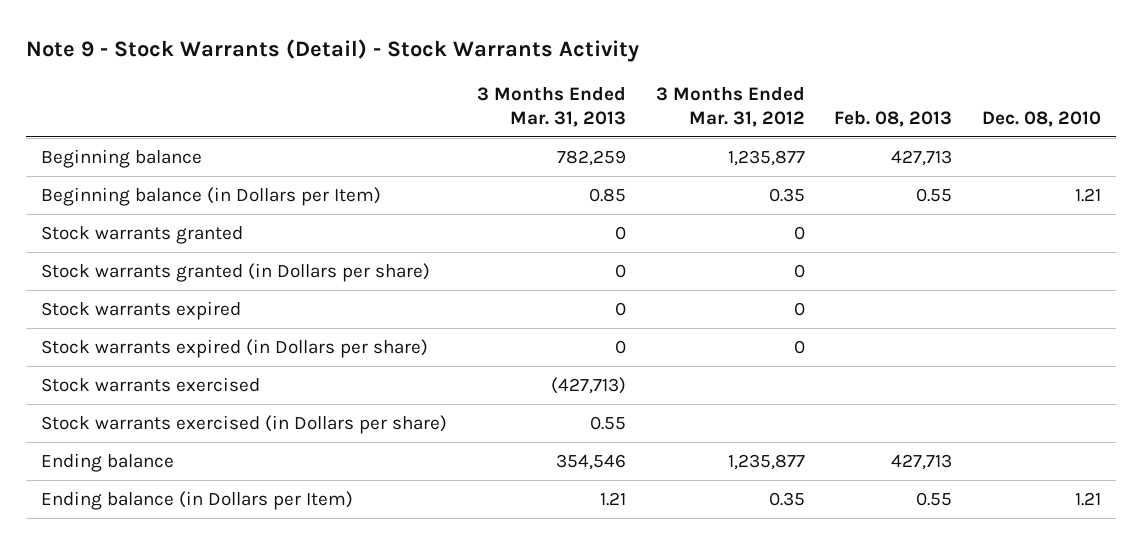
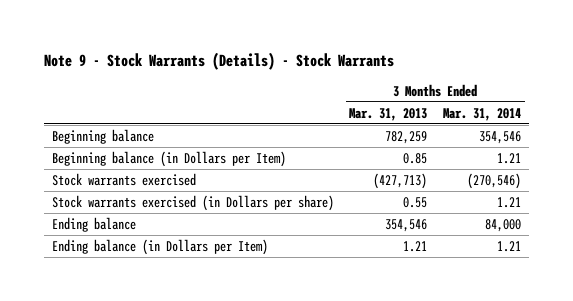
- Note 9 - Stock Warrants (Detail) - Stock Warrants Activity
+ Note 9 - Stock Warrants (Details) - Stock Warrants
- | 3 Months Ended Mar. 31, 2013 | 3 Months Ended Mar. 31, 2012 | Feb. 08, 2013 | Dec. 08, 2010
+ | 3 Months Ended Mar. 31, 2013 | 3 Months Ended Mar. 31, 2014
- Stock warrants granted | 0 | 0 | |
- Stock warrants granted (in Dollars per share) | 0 | 0 | |
- Stock warrants expired | 0 | 0 | |
- Stock warrants expired (in Dollars per share) | 0 | 0 | |

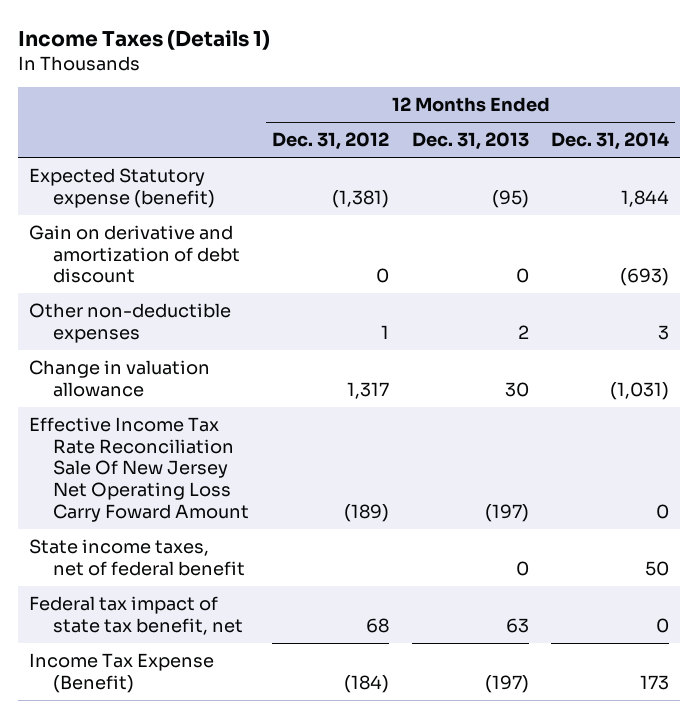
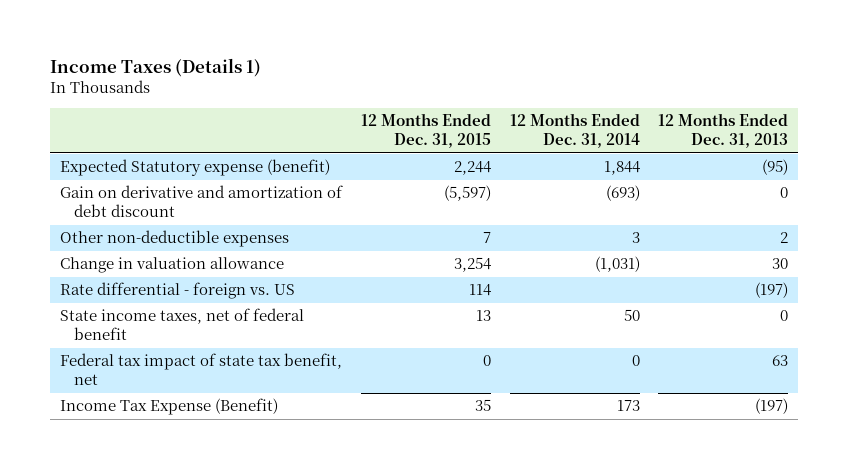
- | 12 Months Ended Dec. 31, 2012 | 12 Months Ended Dec. 31, 2013 | 12 Months Ended Dec. 31, 2014
+ | 12 Months Ended Dec. 31, 2015 | 12 Months Ended Dec. 31, 2014 | 12 Months Ended Dec. 31, 2013
- Effective Income Tax Rate Reconciliation Sale Of New Jersey Net Operating Loss Carry Foward Amount | (189) | (197) | 0
+ Rate differential - foreign vs. US | 114 | | (197)

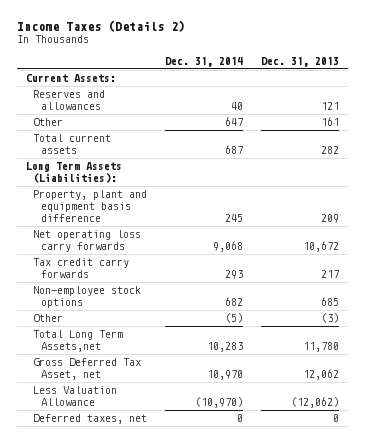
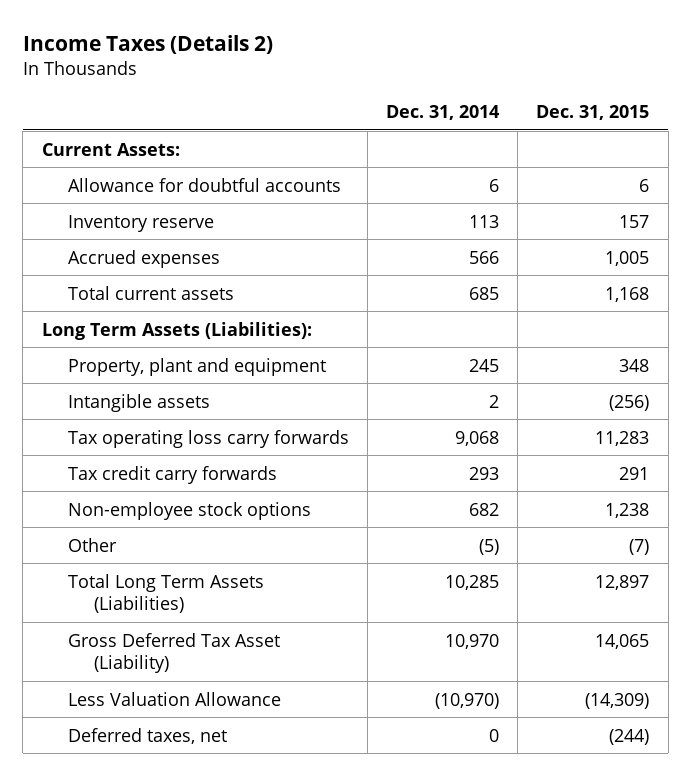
- | Dec. 31, 2014 | Dec. 31, 2013
+ | Dec. 31, 2014 | Dec. 31, 2015
- Reserves and allowances | 40 | 121
- Other | 647 | 161
- Total current assets | 687 | 282
+ Allowance for doubtful accounts | 6 | 6
+ Inventory reserve | 113 | 157
+ Accrued expenses | 566 | 1,005
+ Total current assets | 685 | 1,168
- Property, plant and equipment basis difference | 245 | 209
- Net operating loss carry forwards | 9,068 | 10,672
+ Property, plant and equipment | 245 | 348
+ Intangible assets | 2 | (256)
+ Tax operating loss carry forwards | 9,068 | 11,283
- Total Long Term Assets,net | 10,283 | 11,780
- Gross Deferred Tax Asset, net | 10,970 | 12,062
+ Total Long Term Assets (Liabilities) | 10,285 | 12,897
+ Gross Deferred Tax Asset (Liability) | 10,970 | 14,065

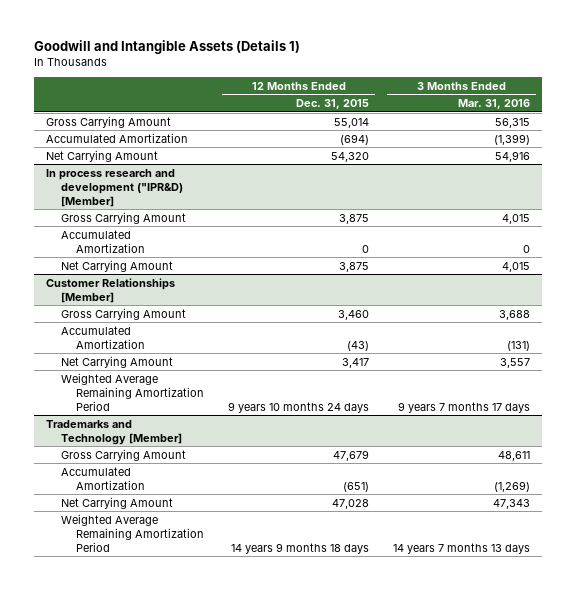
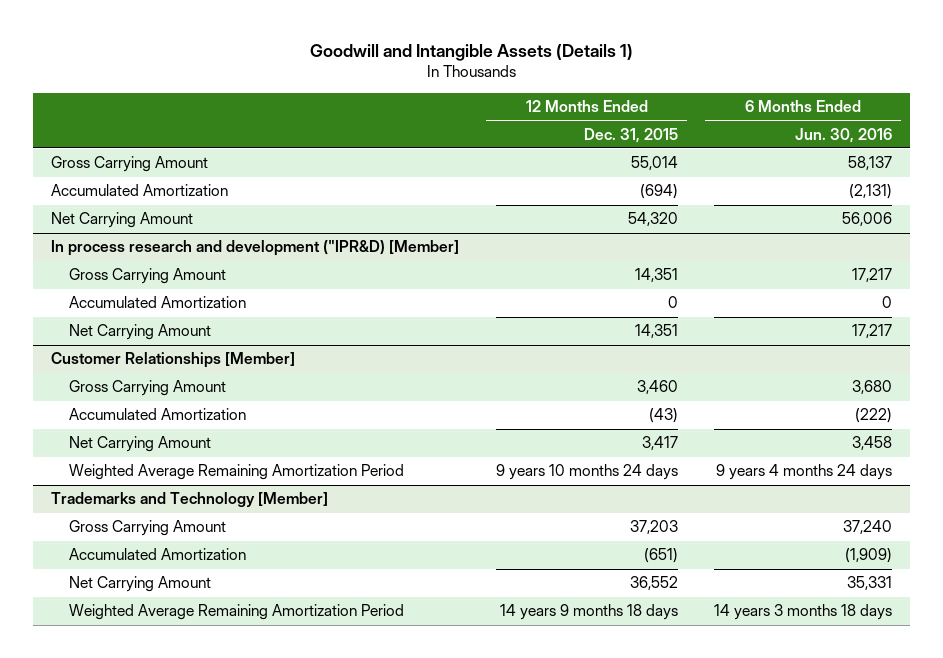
- | 12 Months Ended Dec. 31, 2015 | 3 Months Ended Mar. 31, 2016
+ | 12 Months Ended Dec. 31, 2015 | 6 Months Ended Jun. 30, 2016
@ In process research and development ("IPR&D) [Member]
- Gross Carrying Amount | 3,875 | 4,015
+ Gross Carrying Amount | 14,351 | 17,217
- Net Carrying Amount | 3,875 | 4,015
+ Net Carrying Amount | 14,351 | 17,217
@ Trademarks and Technology [Member]
- Gross Carrying Amount | 47,679 | 48,611
+ Gross Carrying Amount | 37,203 | 37,240
- Net Carrying Amount | 47,028 | 47,343
+ Net Carrying Amount | 36,552 | 35,331

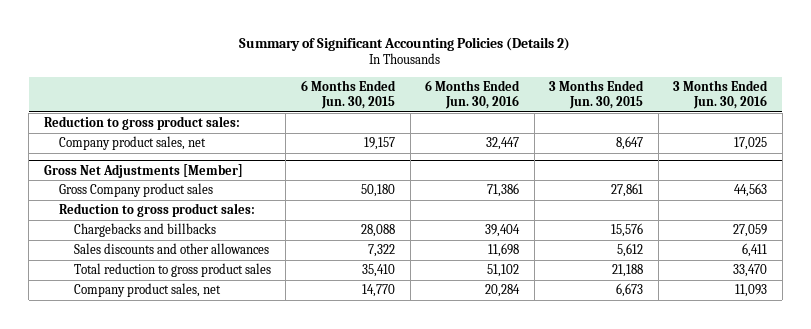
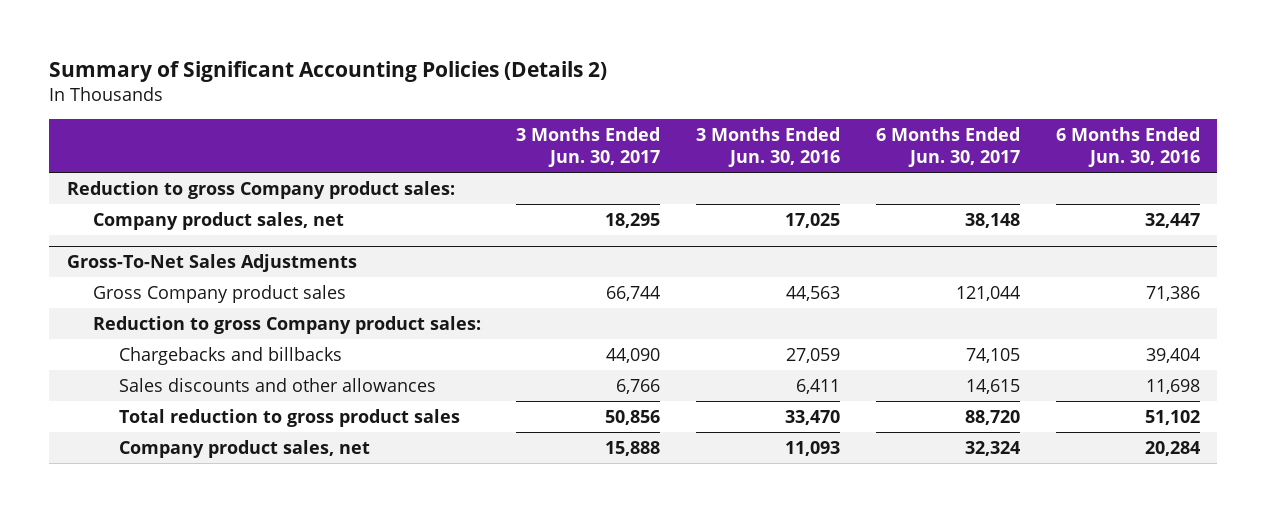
- | 6 Months Ended Jun. 30, 2015 | 6 Months Ended Jun. 30, 2016 | 3 Months Ended Jun. 30, 2015 | 3 Months Ended Jun. 30, 2016
+ | 3 Months Ended Jun. 30, 2017 | 3 Months Ended Jun. 30, 2016 | 6 Months Ended Jun. 30, 2017 | 6 Months Ended Jun. 30, 2016
- Reduction to gross product sales:
+ Reduction to gross Company product sales:
- Gross Net Adjustments [Member]
+ Gross-To-Net Sales Adjustments
- Reduction to gross product sales:
+ Reduction to gross Company product sales:

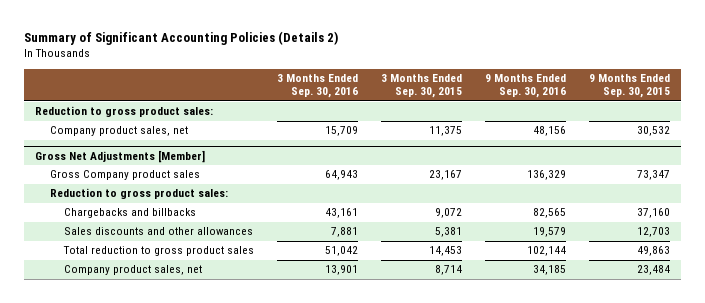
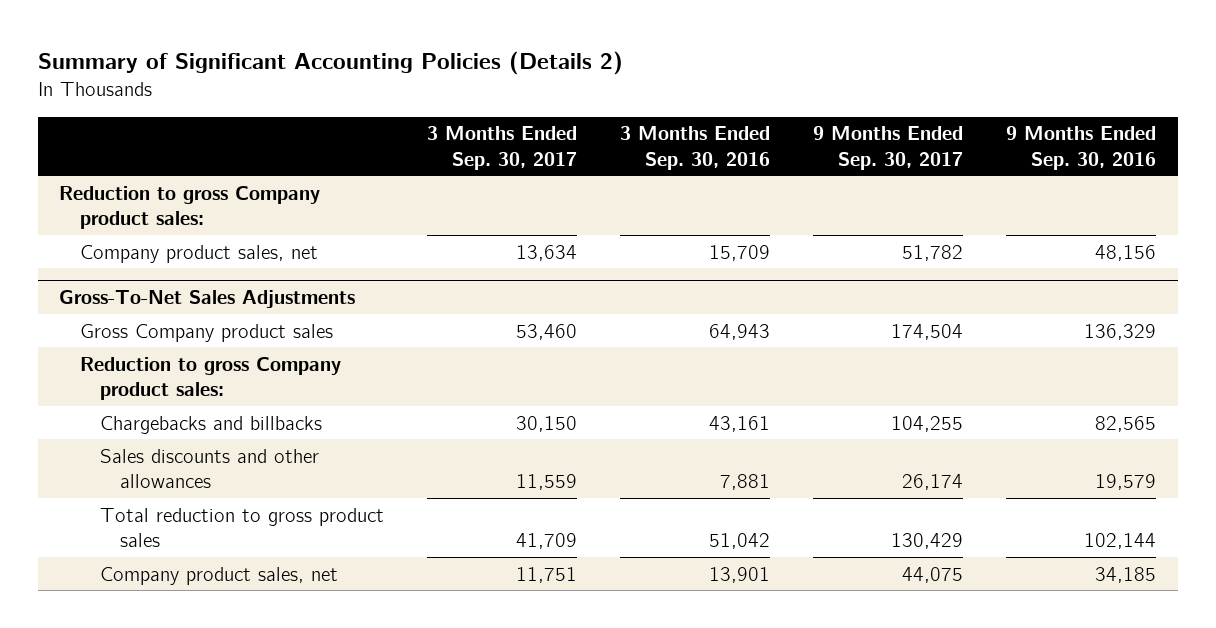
- | 3 Months Ended Sep. 30, 2016 | 3 Months Ended Sep. 30, 2015 | 9 Months Ended Sep. 30, 2016 | 9 Months Ended Sep. 30, 2015
+ | 3 Months Ended Sep. 30, 2017 | 3 Months Ended Sep. 30, 2016 | 9 Months Ended Sep. 30, 2017 | 9 Months Ended Sep. 30, 2016
- Reduction to gross product sales:
+ Reduction to gross Company product sales:
- Gross Net Adjustments [Member]
+ Gross-To-Net Sales Adjustments
- Reduction to gross product sales:
+ Reduction to gross Company product sales:

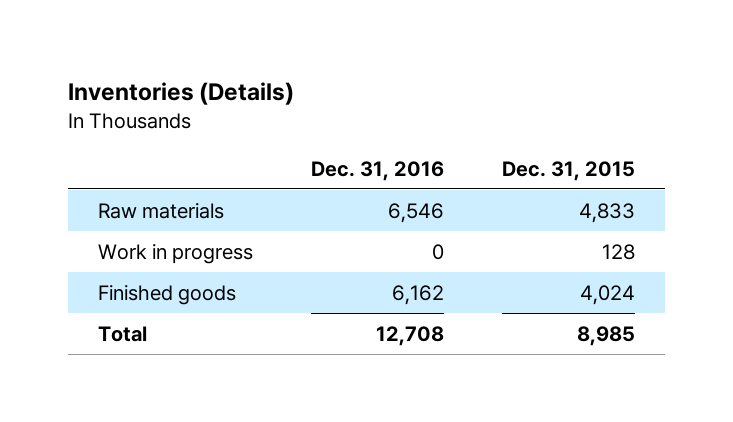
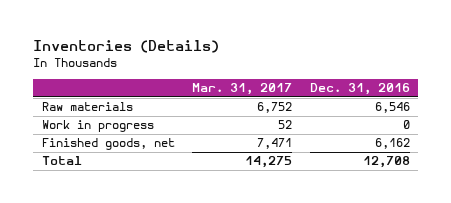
- | Dec. 31, 2016 | Dec. 31, 2015
+ | Mar. 31, 2017 | Dec. 31, 2016
- Finished goods | 6,162 | 4,024
+ Finished goods, net | 7,471 | 6,162

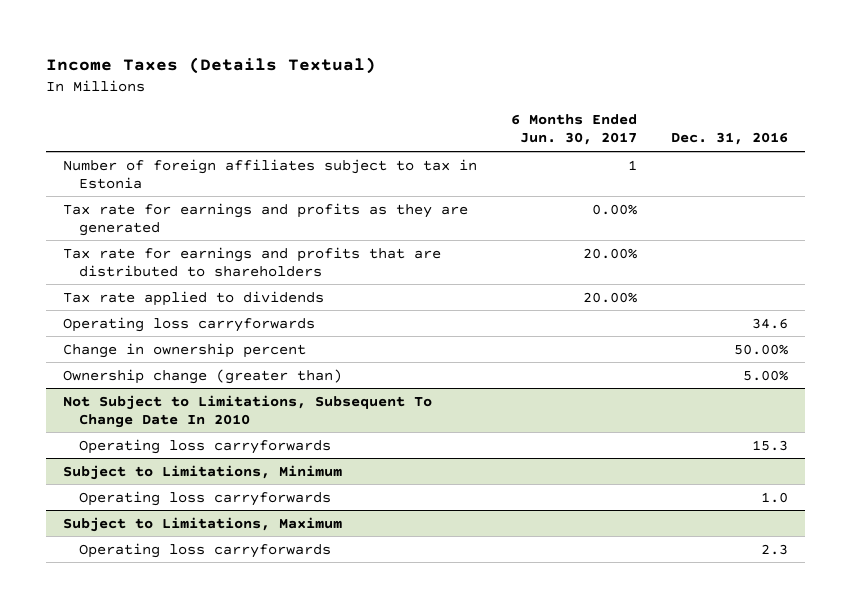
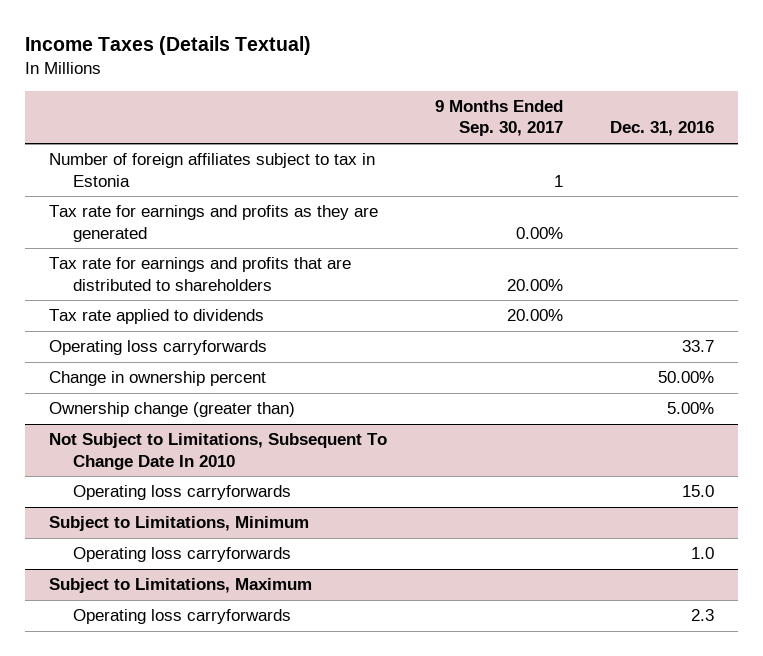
- | 6 Months Ended Jun. 30, 2017 | Dec. 31, 2016
+ | 9 Months Ended Sep. 30, 2017 | Dec. 31, 2016
- Operating loss carryforwards | | 34.6
+ Operating loss carryforwards | | 33.7
@ Not Subject to Limitations, Subsequent To Change Date In 2010
- Operating loss carryforwards | | 15.3
+ Operating loss carryforwards | | 15.0

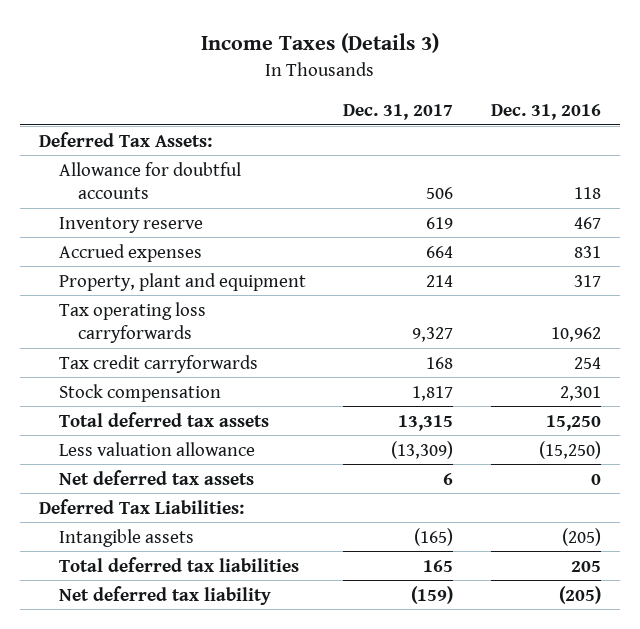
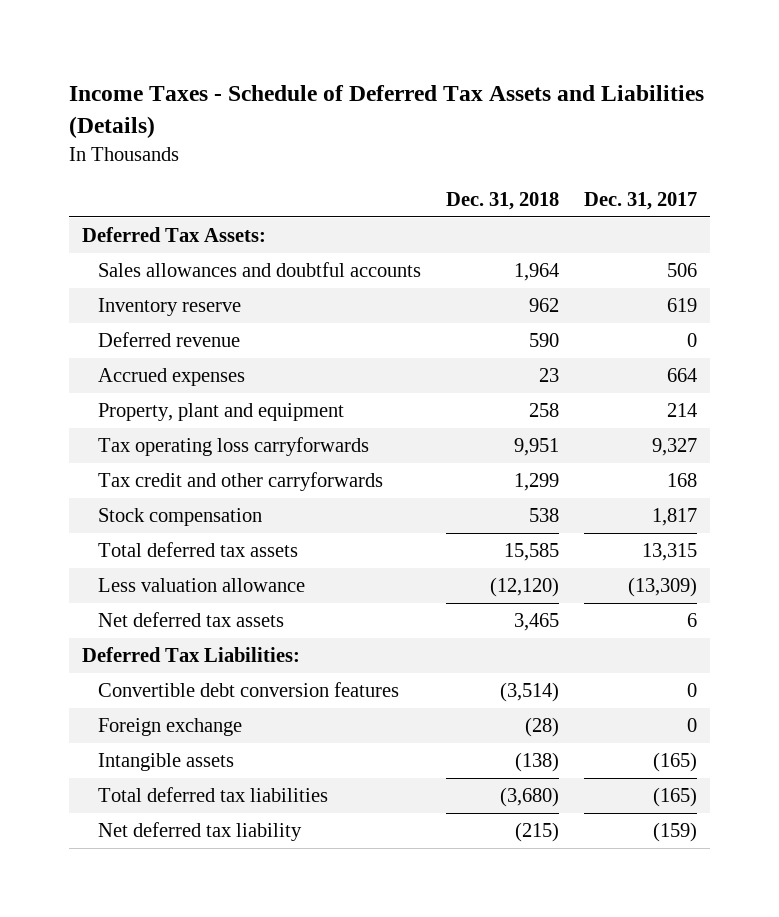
- Income Taxes (Details 3)
+ Income Taxes - Schedule of Deferred Tax Assets and Liabilities (Details)
- | Dec. 31, 2017 | Dec. 31, 2016
+ | Dec. 31, 2018 | Dec. 31, 2017
- Allowance for doubtful accounts | 506 | 118
+ Sales allowances and doubtful accounts | 1,964 | 506
+ Deferred revenue | 590 | 0
- Tax credit carryforwards | 168 | 254
+ Tax credit and other carryforwards | 1,299 | 168
+ Convertible debt conversion features | (3,514) | 0
+ Foreign exchange | (28) | 0
- Total deferred tax liabilities | 165 | 205
+ Total deferred tax liabilities | (3,680) | (165)

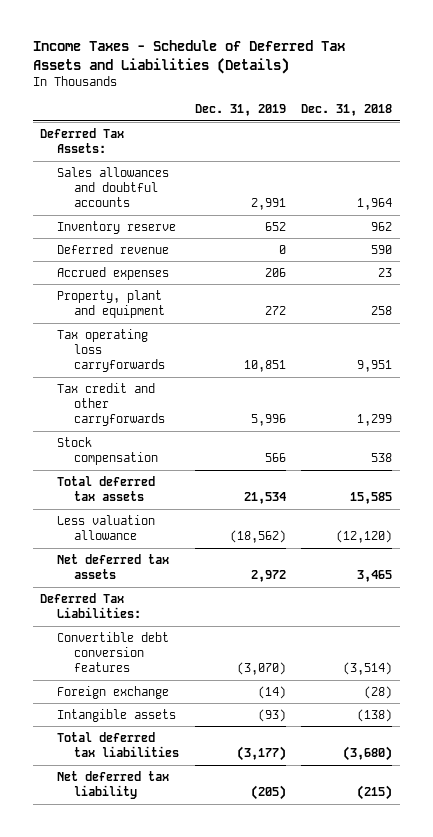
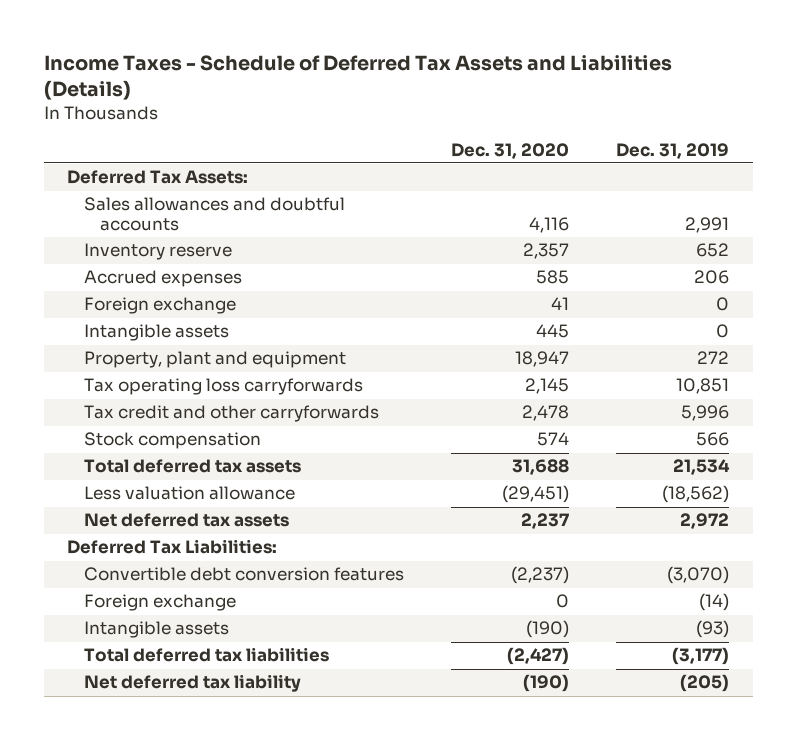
- | Dec. 31, 2019 | Dec. 31, 2018
+ | Dec. 31, 2020 | Dec. 31, 2019
- Deferred revenue | 0 | 590
+ Foreign exchange | 41 | 0
+ Intangible assets | 445 | 0

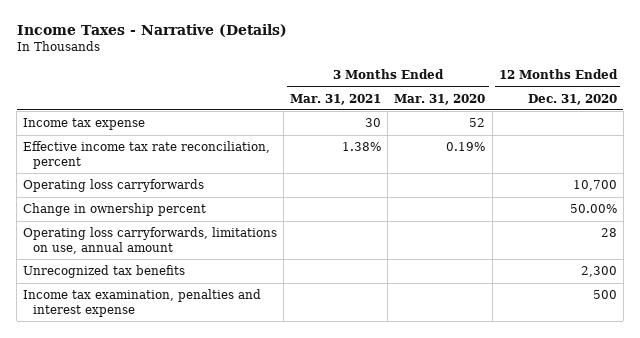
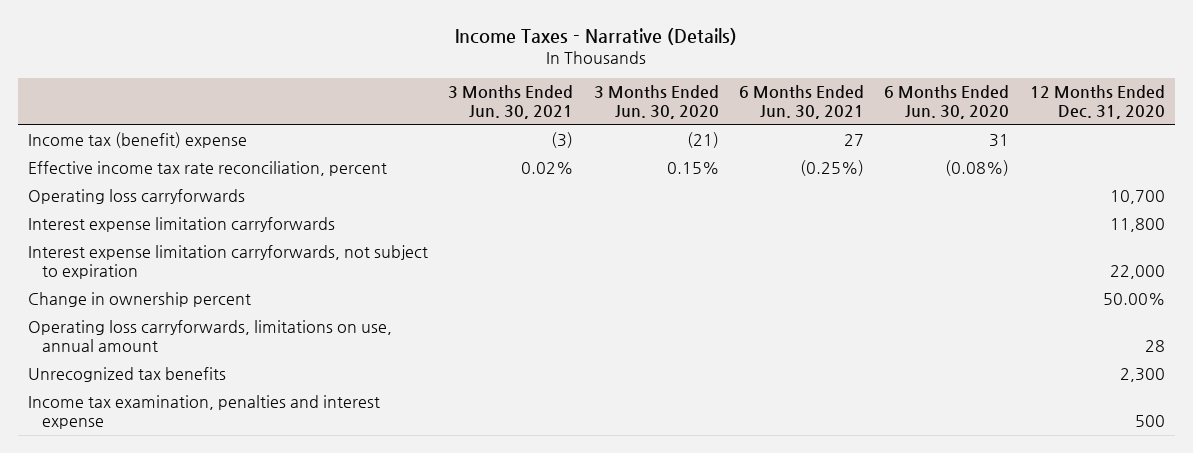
- | 3 Months Ended Mar. 31, 2021 | 3 Months Ended Mar. 31, 2020 | 12 Months Ended Dec. 31, 2020
+ | 3 Months Ended Jun. 30, 2021 | 3 Months Ended Jun. 30, 2020 | 6 Months Ended Jun. 30, 2021 | 6 Months Ended Jun. 30, 2020 | 12 Months Ended Dec. 31, 2020
- Income tax expense | 30 | 52 |
+ Income tax (benefit) expense | (3) | (21) | 27 | 31 |
+ Interest expense limitation carryforwards | | | | | 11,800
+ Interest expense limitation carryforwards, not subject to expiration | | | | | 22,000

